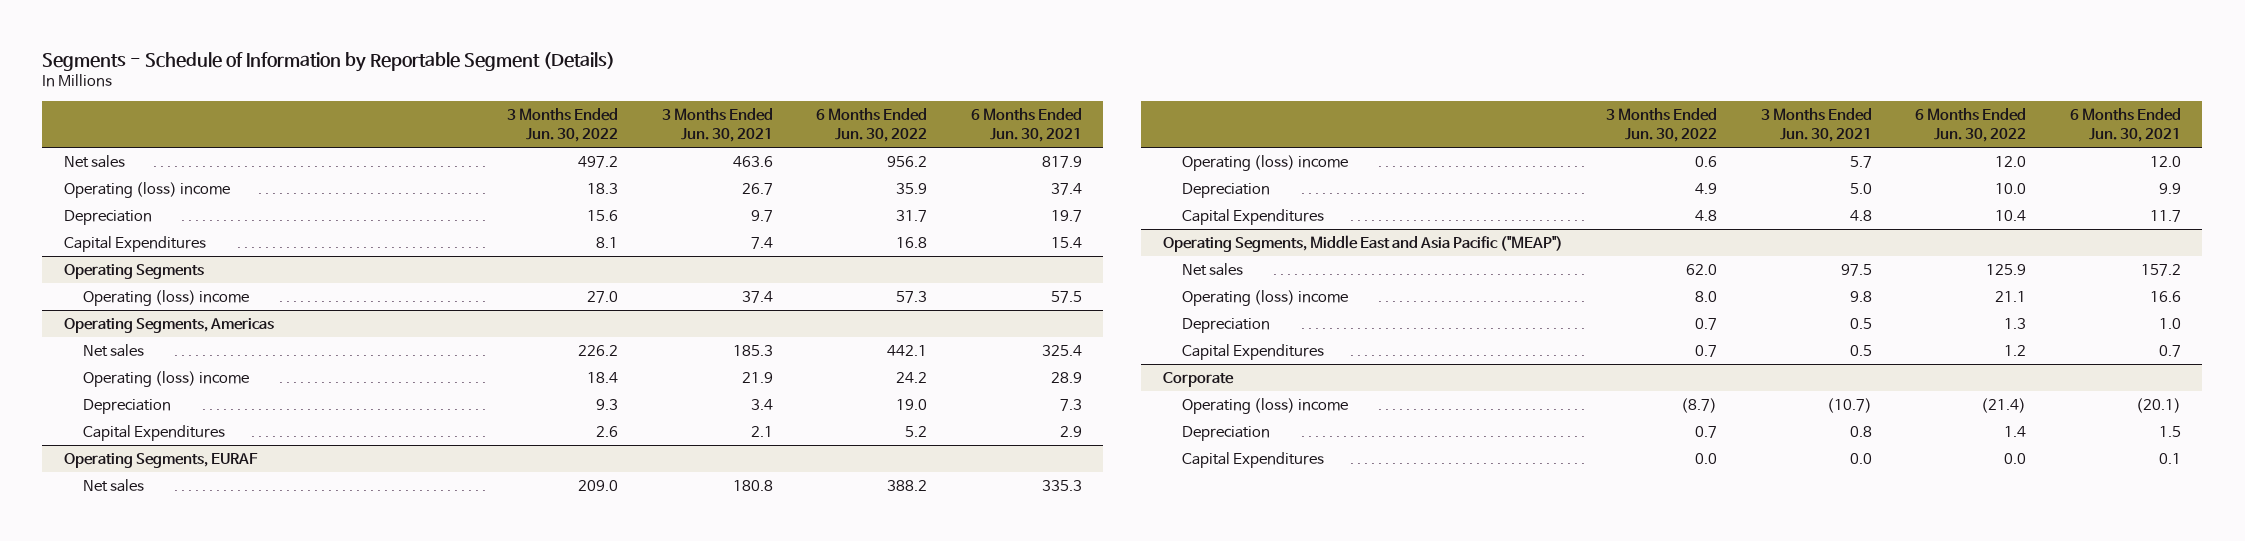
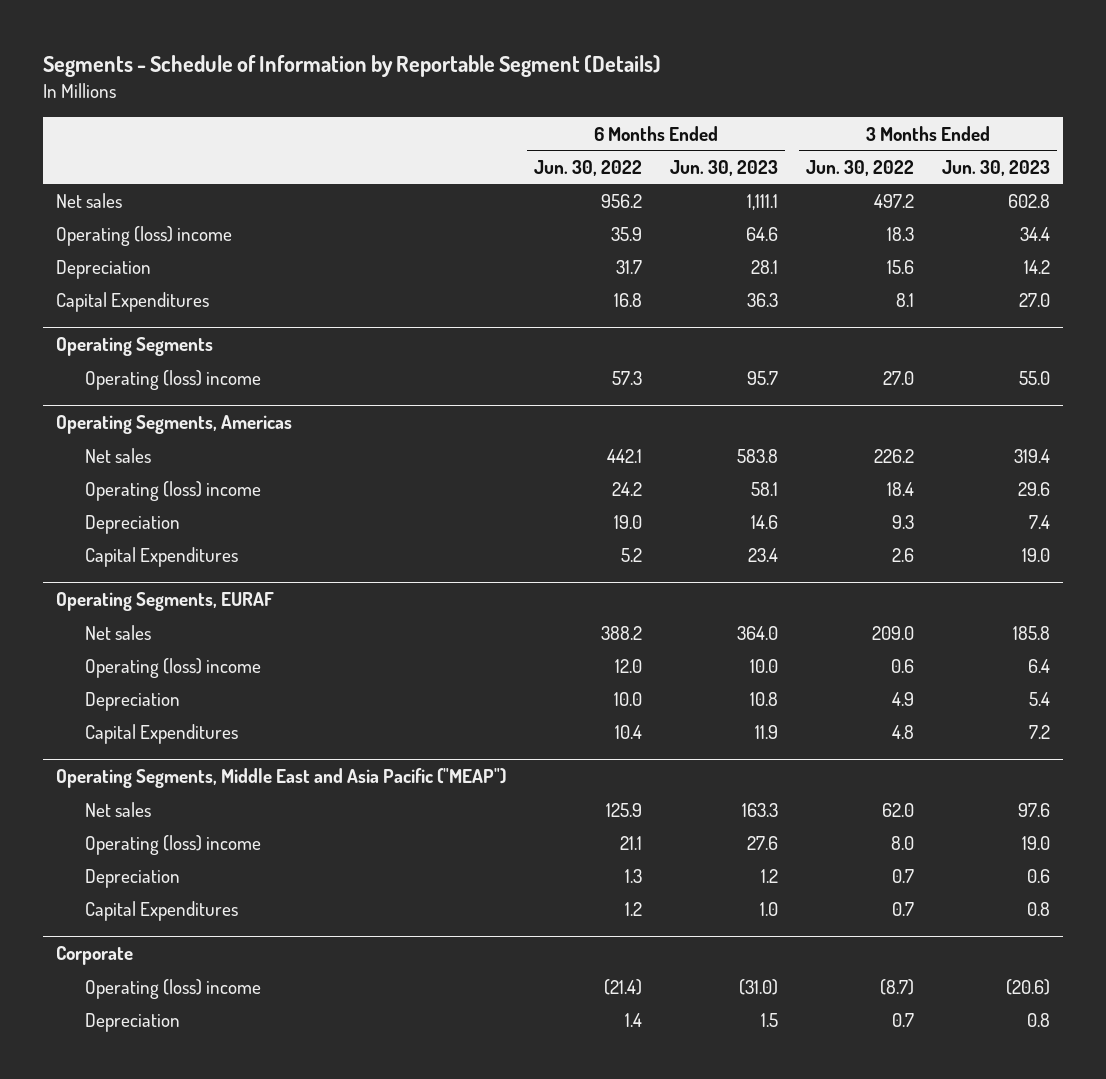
- | 3 Months Ended Jun. 30, 2022 | 3 Months Ended Jun. 30, 2021 | 6 Months Ended Jun. 30, 2022 | 6 Months Ended Jun. 30, 2021
+ | 6 Months Ended Jun. 30, 2022 | 6 Months Ended Jun. 30, 2023 | 3 Months Ended Jun. 30, 2022 | 3 Months Ended Jun. 30, 2023
@ Corporate
- Capital Expenditures | 0.0 | 0.0 | 0.0 | 0.1

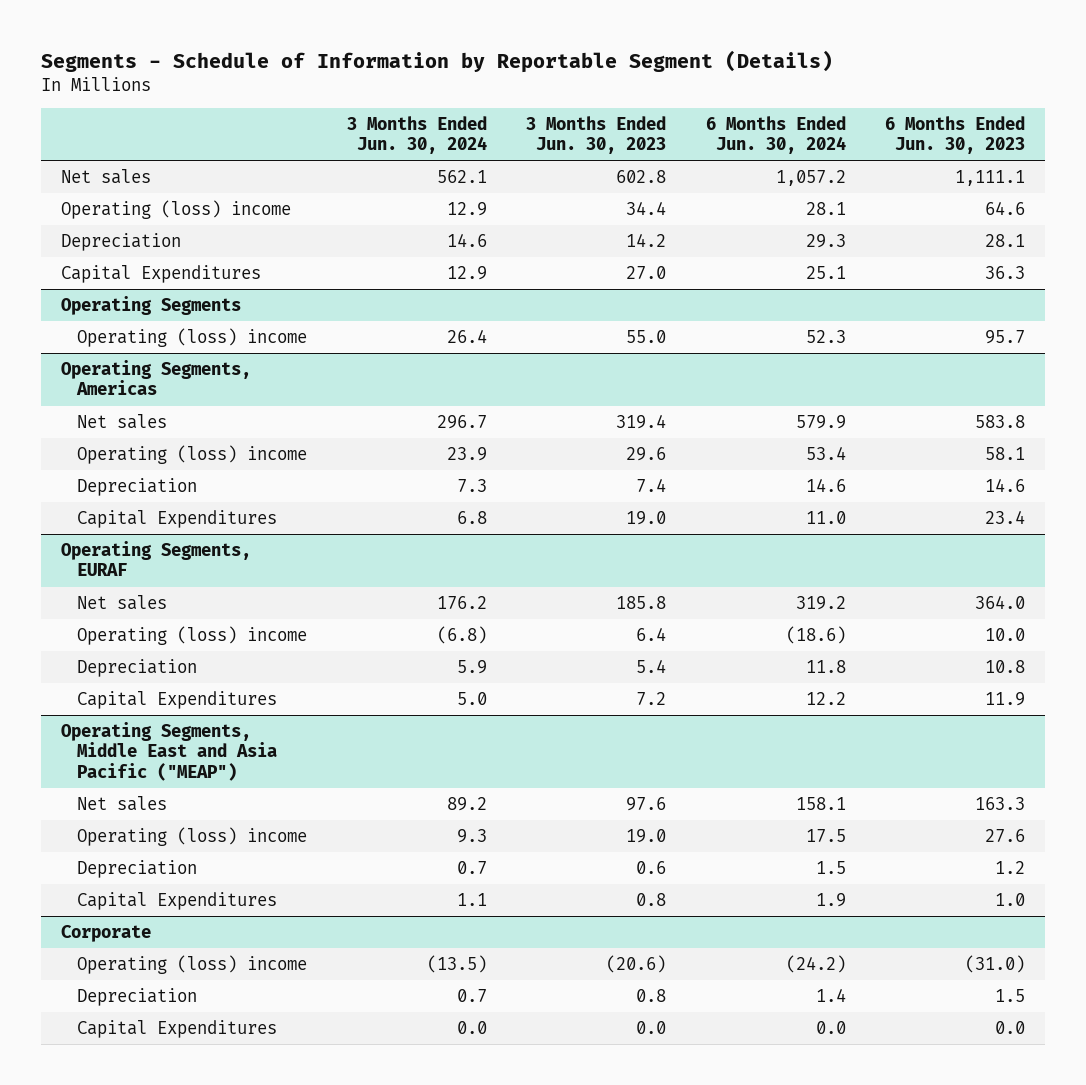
- | 6 Months Ended Jun. 30, 2022 | 6 Months Ended Jun. 30, 2023 | 3 Months Ended Jun. 30, 2022 | 3 Months Ended Jun. 30, 2023
+ | 3 Months Ended Jun. 30, 2024 | 3 Months Ended Jun. 30, 2023 | 6 Months Ended Jun. 30, 2024 | 6 Months Ended Jun. 30, 2023
@ Corporate
+ Capital Expenditures | 0.0 | 0.0 | 0.0 | 0.0

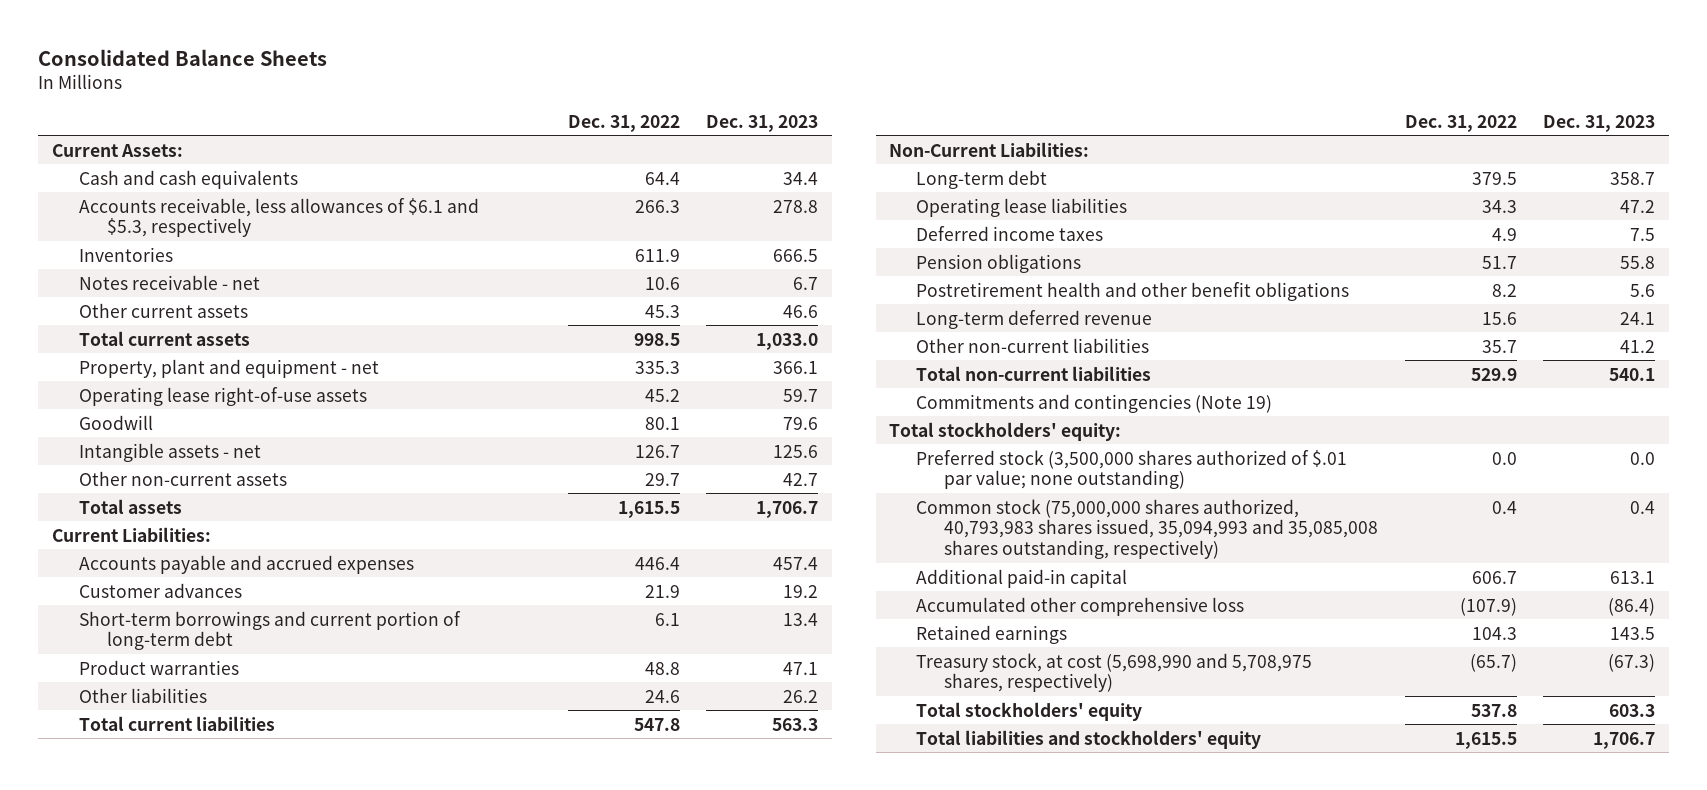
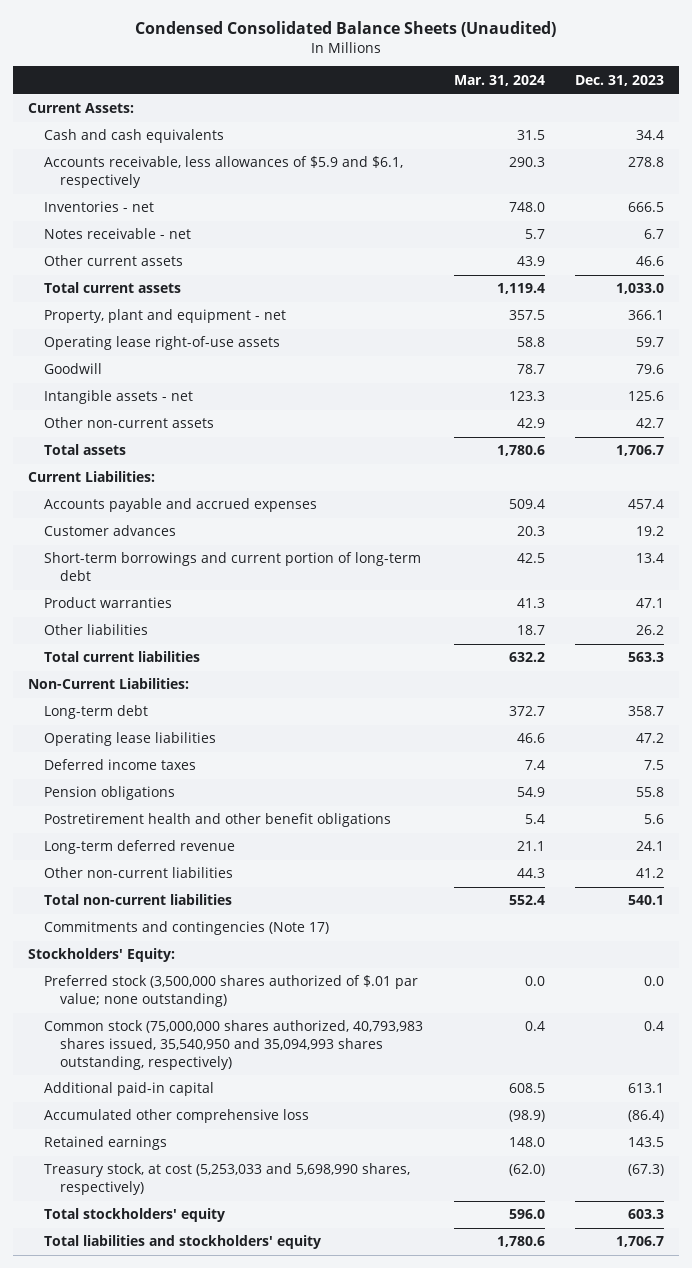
- Consolidated Balance Sheets
+ Condensed Consolidated Balance Sheets (Unaudited)
- | Dec. 31, 2022 | Dec. 31, 2023
+ | Mar. 31, 2024 | Dec. 31, 2023
- Accounts receivable, less allowances of $6.1 and $5.3, respectively | 266.3 | 278.8
- Inventories | 611.9 | 666.5
+ Accounts receivable, less allowances of $5.9 and $6.1, respectively | 290.3 | 278.8
+ Inventories - net | 748.0 | 666.5
- Commitments and contingencies (Note 19)
- Total stockholders' equity:
+ Commitments and contingencies (Note 17)
+ Stockholders' Equity:
- Common stock (75,000,000 shares authorized, 40,793,983 shares issued, 35,094,993 and 35,085,008 shares outstanding, respectively) | 0.4 | 0.4
+ Common stock (75,000,000 shares authorized, 40,793,983 shares issued, 35,540,950 and 35,094,993 shares outstanding, respectively) | 0.4 | 0.4
- Treasury stock, at cost (5,698,990 and 5,708,975 shares, respectively) | (65.7) | (67.3)
+ Treasury stock, at cost (5,253,033 and 5,698,990 shares, respectively) | (62.0) | (67.3)

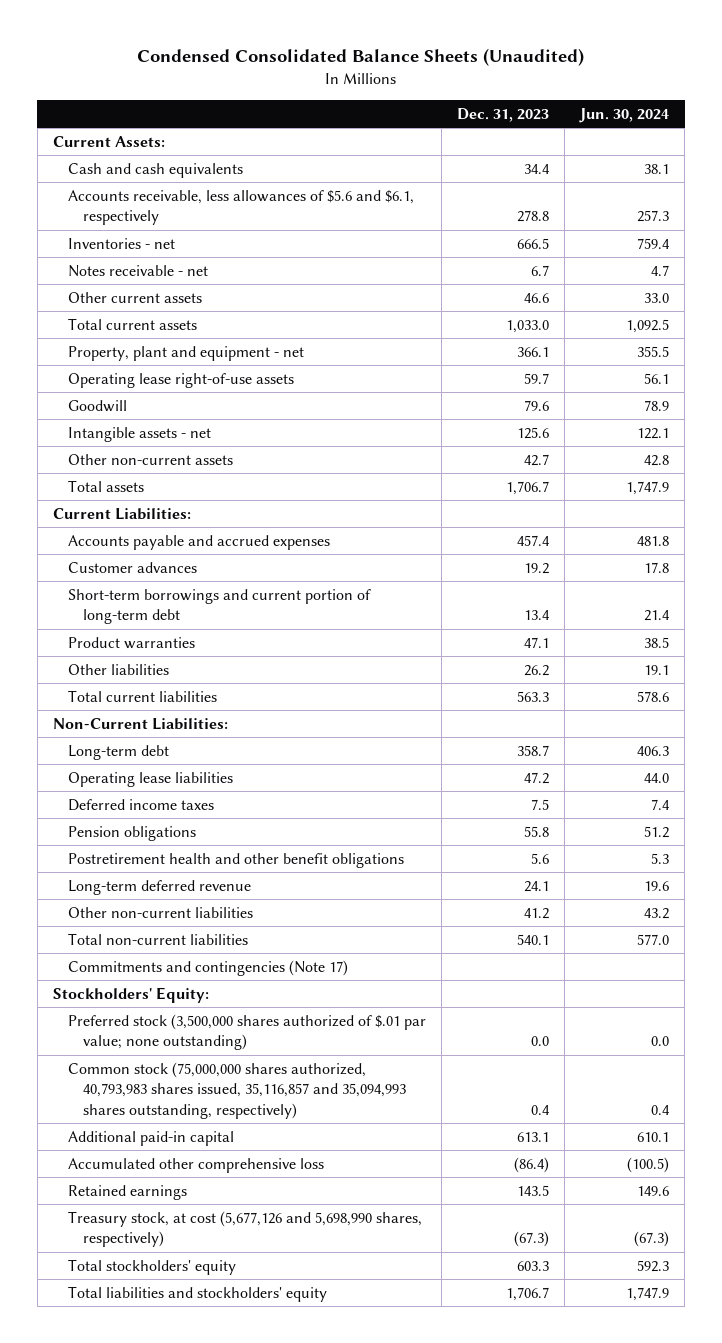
- | Mar. 31, 2024 | Dec. 31, 2023
+ | Dec. 31, 2023 | Jun. 30, 2024
- Accounts receivable, less allowances of $5.9 and $6.1, respectively | 290.3 | 278.8
+ Accounts receivable, less allowances of $5.6 and $6.1, respectively | 278.8 | 257.3
- Common stock (75,000,000 shares authorized, 40,793,983 shares issued, 35,540,950 and 35,094,993 shares outstanding, respectively) | 0.4 | 0.4
+ Common stock (75,000,000 shares authorized, 40,793,983 shares issued, 35,116,857 and 35,094,993 shares outstanding, respectively) | 0.4 | 0.4
- Treasury stock, at cost (5,253,033 and 5,698,990 shares, respectively) | (62.0) | (67.3)
+ Treasury stock, at cost (5,677,126 and 5,698,990 shares, respectively) | (67.3) | (67.3)

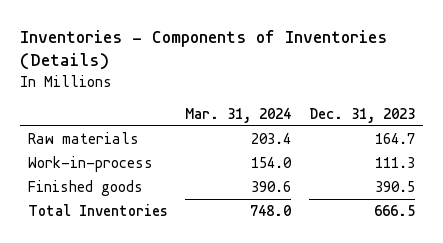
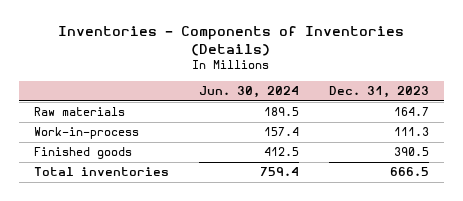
- | Mar. 31, 2024 | Dec. 31, 2023
+ | Jun. 30, 2024 | Dec. 31, 2023
- Total Inventories | 748.0 | 666.5
+ Total inventories | 759.4 | 666.5

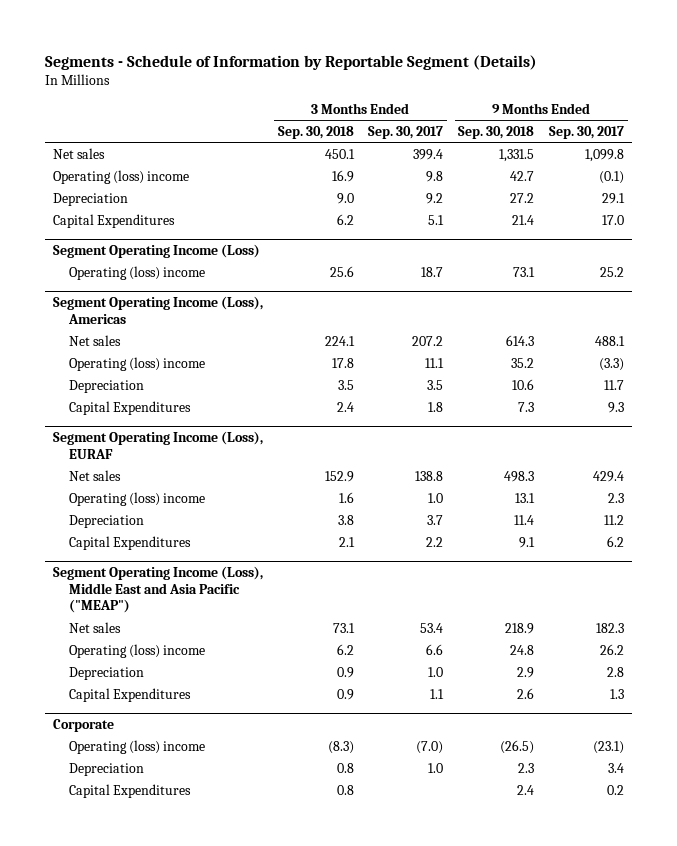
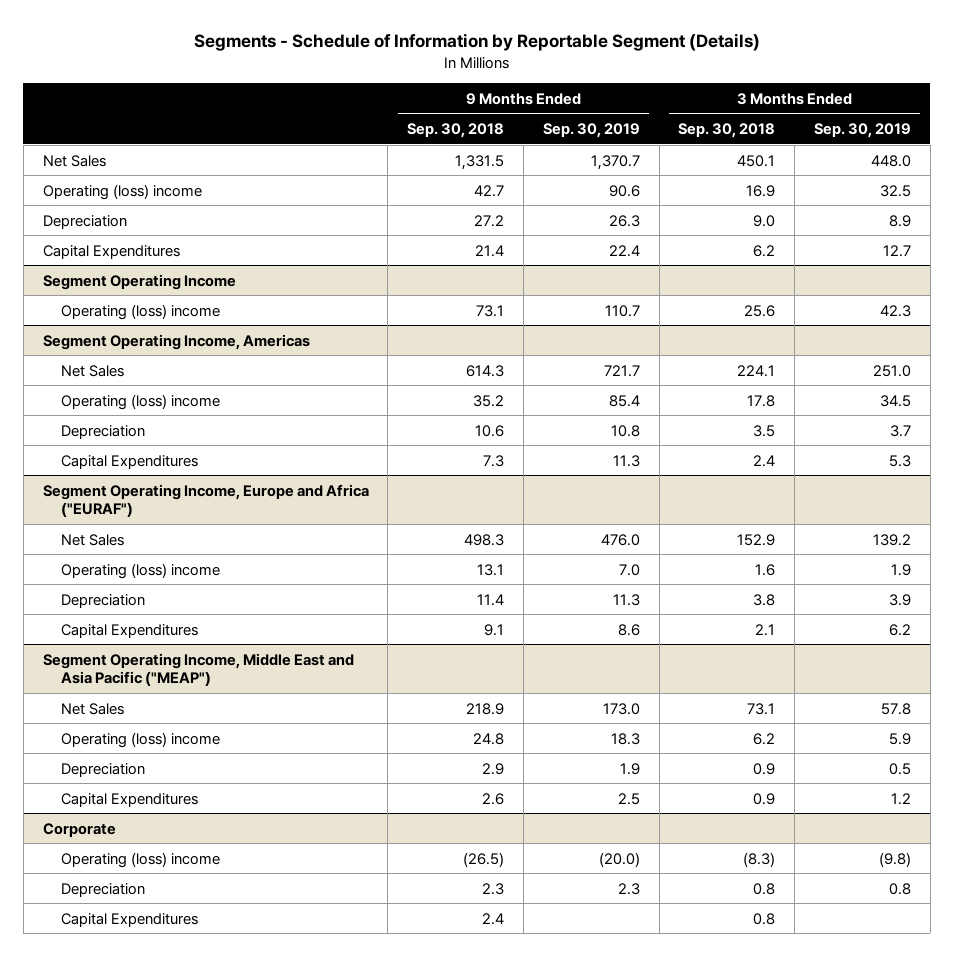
- | 3 Months Ended Sep. 30, 2018 | 3 Months Ended Sep. 30, 2017 | 9 Months Ended Sep. 30, 2018 | 9 Months Ended Sep. 30, 2017
+ | 9 Months Ended Sep. 30, 2018 | 9 Months Ended Sep. 30, 2019 | 3 Months Ended Sep. 30, 2018 | 3 Months Ended Sep. 30, 2019
- Net sales | 450.1 | 399.4 | 1,331.5 | 1,099.8
+ Net Sales | 1,331.5 | 1,370.7 | 450.1 | 448.0
- Segment Operating Income (Loss)
+ Segment Operating Income
- Segment Operating Income (Loss), Americas
- Net sales | 224.1 | 207.2 | 614.3 | 488.1
+ Segment Operating Income, Americas
+ Net Sales | 614.3 | 721.7 | 224.1 | 251.0
- Segment Operating Income (Loss), EURAF
- Net sales | 152.9 | 138.8 | 498.3 | 429.4
+ Segment Operating Income, Europe and Africa ("EURAF")
+ Net Sales | 498.3 | 476.0 | 152.9 | 139.2
- Segment Operating Income (Loss), Middle East and Asia Pacific ("MEAP")
- Net sales | 73.1 | 53.4 | 218.9 | 182.3
+ Segment Operating Income, Middle East and Asia Pacific ("MEAP")
+ Net Sales | 218.9 | 173.0 | 73.1 | 57.8

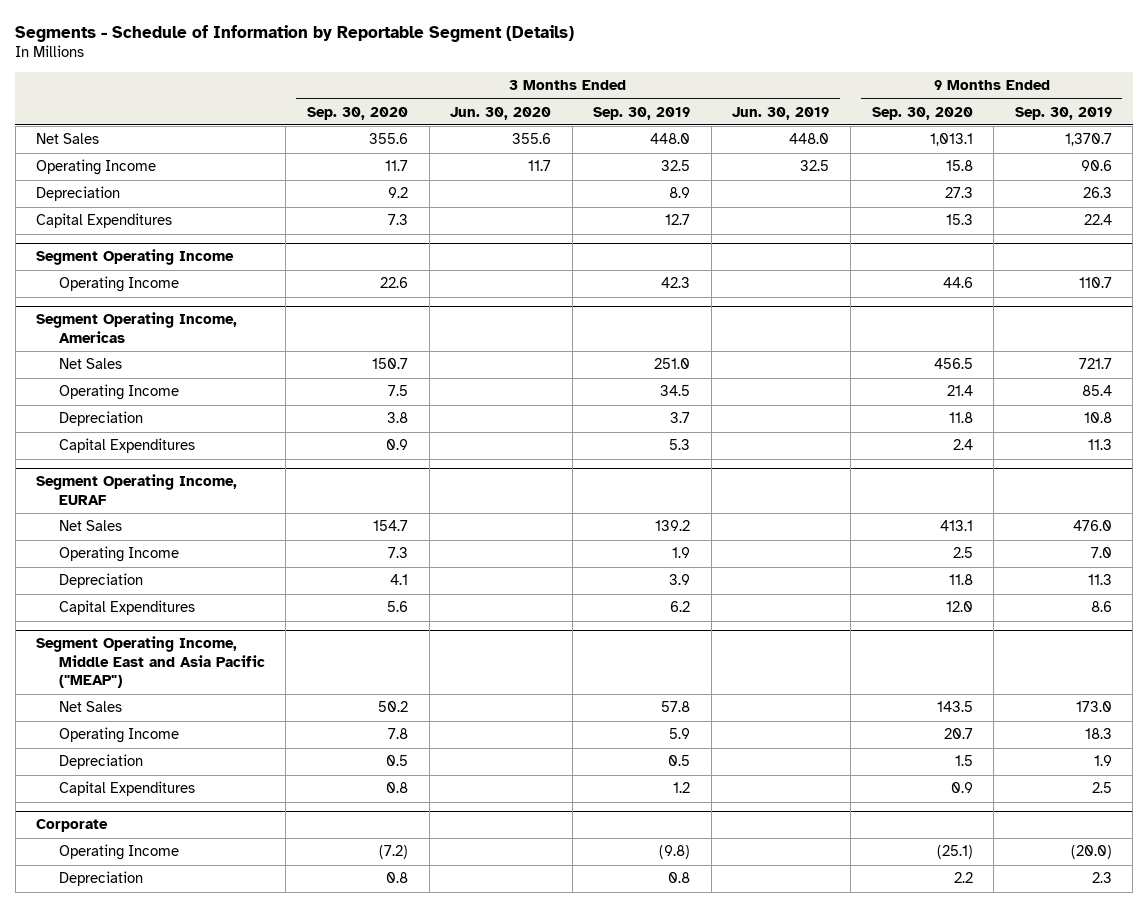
- | 9 Months Ended Sep. 30, 2018 | 9 Months Ended Sep. 30, 2019 | 3 Months Ended Sep. 30, 2018 | 3 Months Ended Sep. 30, 2019
+ | 3 Months Ended Sep. 30, 2020 | 3 Months Ended Jun. 30, 2020 | 3 Months Ended Sep. 30, 2019 | 3 Months Ended Jun. 30, 2019 | 9 Months Ended Sep. 30, 2020 | 9 Months Ended Sep. 30, 2019
- Operating (loss) income | 42.7 | 90.6 | 16.9 | 32.5
+ Operating Income | 11.7 | 11.7 | 32.5 | 32.5 | 15.8 | 90.6
@ Segment Operating Income
- Operating (loss) income | 73.1 | 110.7 | 25.6 | 42.3
+ Operating Income | 22.6 | | 42.3 | | 44.6 | 110.7
@ Segment Operating Income, Americas
- Operating (loss) income | 35.2 | 85.4 | 17.8 | 34.5
+ Operating Income | 7.5 | | 34.5 | | 21.4 | 85.4
- Segment Operating Income, Europe and Africa ("EURAF")
+ Segment Operating Income, EURAF
- Operating (loss) income | 13.1 | 7.0 | 1.6 | 1.9
+ Operating Income | 7.3 | | 1.9 | | 2.5 | 7.0
@ Segment Operating Income, Middle East and Asia Pacific ("MEAP")
- Operating (loss) income | 24.8 | 18.3 | 6.2 | 5.9
+ Operating Income | 7.8 | | 5.9 | | 20.7 | 18.3
@ Corporate
- Operating (loss) income | (26.5) | (20.0) | (8.3) | (9.8)
+ Operating Income | (7.2) | | (9.8) | | (25.1) | (20.0)
- Capital Expenditures | 2.4 | | 0.8 |

